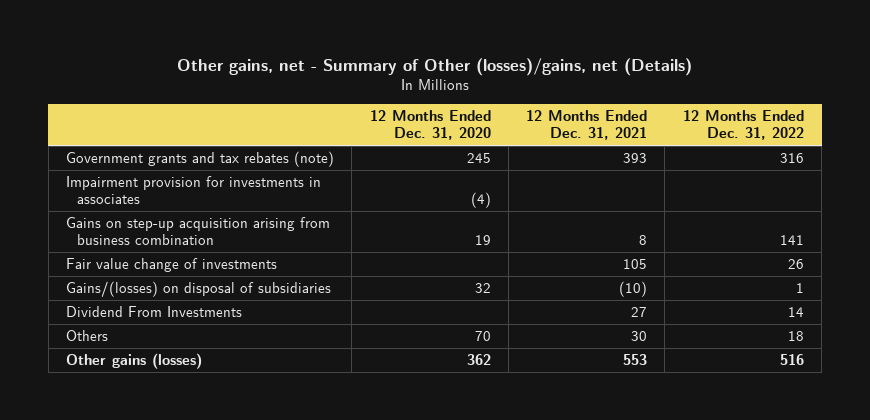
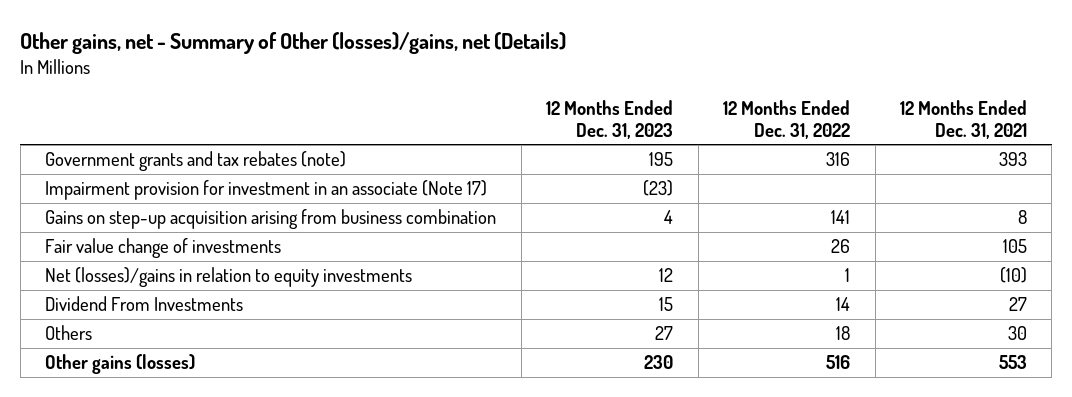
- | 12 Months Ended Dec. 31, 2020 | 12 Months Ended Dec. 31, 2021 | 12 Months Ended Dec. 31, 2022
+ | 12 Months Ended Dec. 31, 2023 | 12 Months Ended Dec. 31, 2022 | 12 Months Ended Dec. 31, 2021
- Impairment provision for investments in associates | (4) | |
+ Impairment provision for investment in an associate (Note 17) | (23) | |
- Gains/(losses) on disposal of subsidiaries | 32 | (10) | 1
+ Net (losses)/gains in relation to equity investments | 12 | 1 | (10)

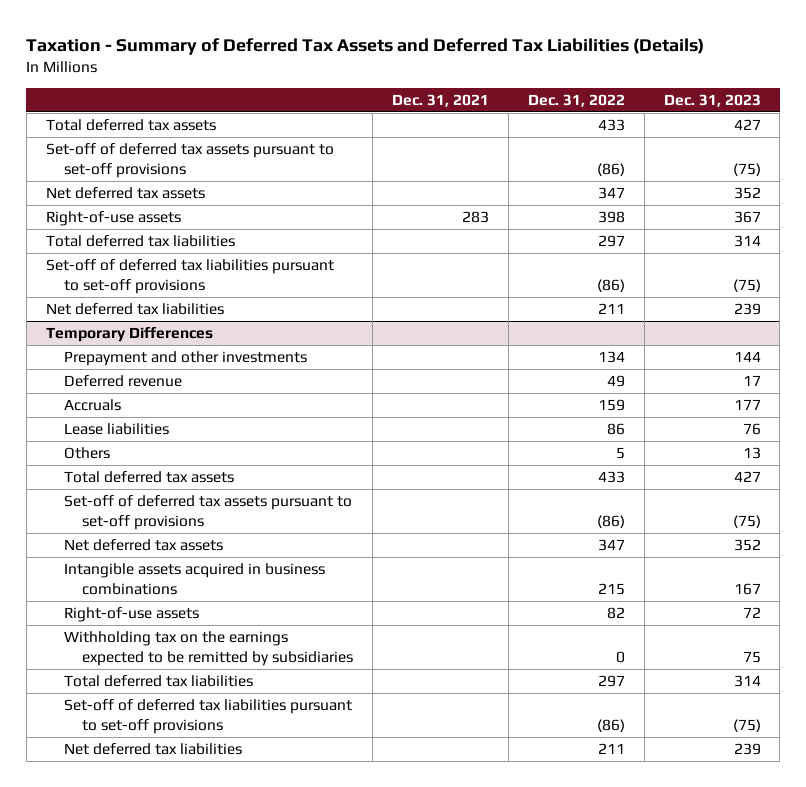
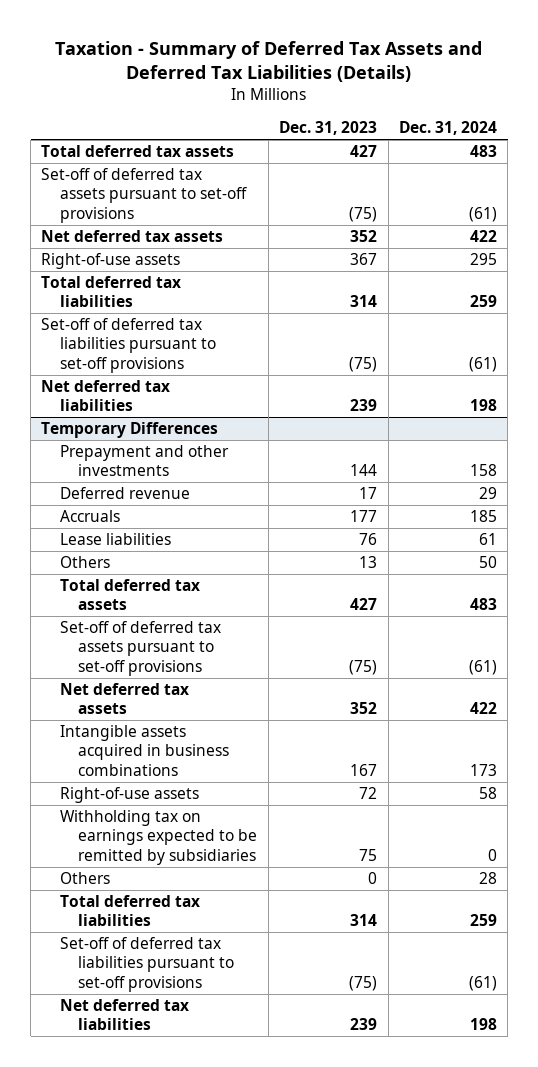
- | Dec. 31, 2021 | Dec. 31, 2022 | Dec. 31, 2023
+ | Dec. 31, 2023 | Dec. 31, 2024
@ Temporary Differences
- Withholding tax on the earnings expected to be remitted by subsidiaries | | 0 | 75
+ Withholding tax on earnings expected to be remitted by subsidiaries | 75 | 0
+ Others | 0 | 28

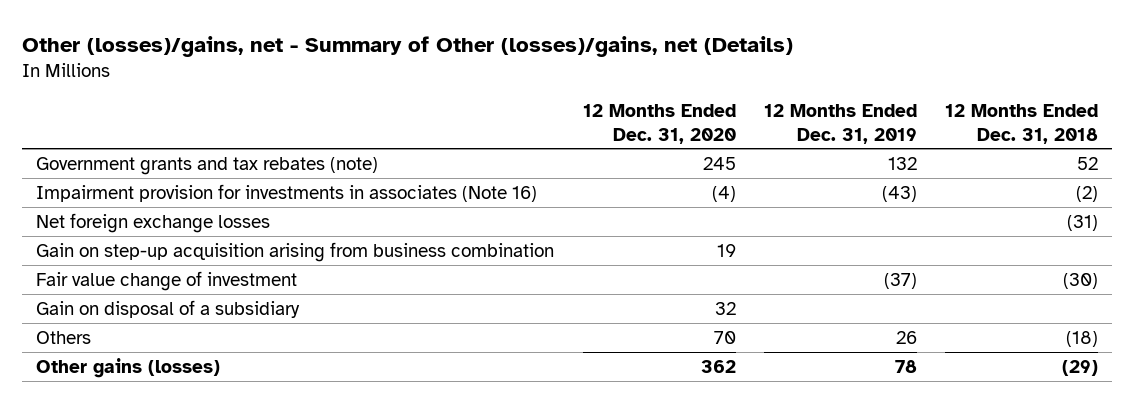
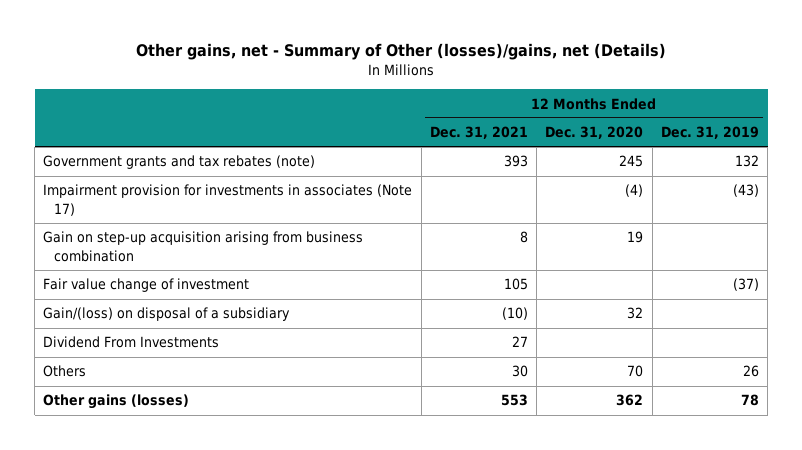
- Other (losses)/gains, net - Summary of Other (losses)/gains, net (Details)
+ Other gains, net - Summary of Other (losses)/gains, net (Details)
- | 12 Months Ended Dec. 31, 2020 | 12 Months Ended Dec. 31, 2019 | 12 Months Ended Dec. 31, 2018
+ | 12 Months Ended Dec. 31, 2021 | 12 Months Ended Dec. 31, 2020 | 12 Months Ended Dec. 31, 2019
- Impairment provision for investments in associates (Note 16) | (4) | (43) | (2)
- Net foreign exchange losses | | | (31)
+ Impairment provision for investments in associates (Note 17) | | (4) | (43)
- Gain on disposal of a subsidiary | 32 | |
+ Gain/(loss) on disposal of a subsidiary | (10) | 32 |
+ Dividend From Investments | 27 | |

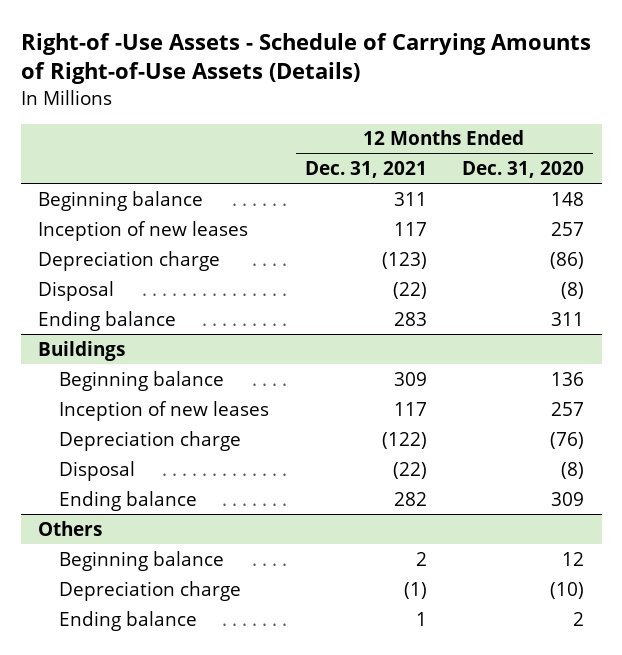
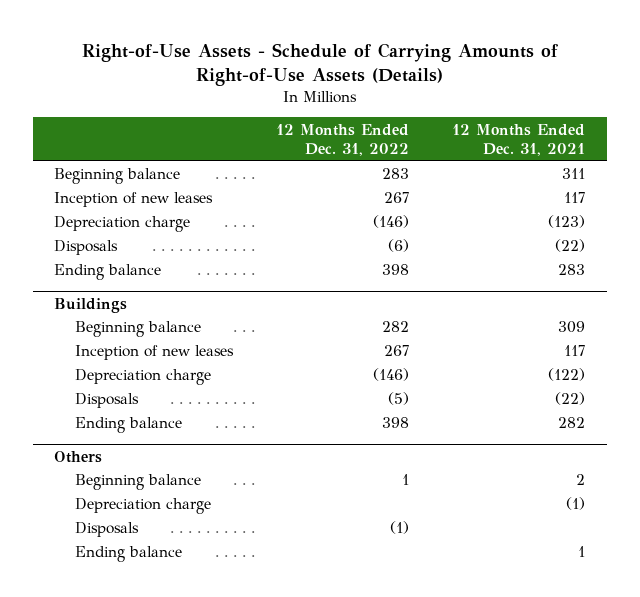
- Right-of -Use Assets - Schedule of Carrying Amounts of Right-of-Use Assets (Details)
+ Right-of-Use Assets - Schedule of Carrying Amounts of Right-of-Use Assets (Details)
- | 12 Months Ended Dec. 31, 2021 | 12 Months Ended Dec. 31, 2020
+ | 12 Months Ended Dec. 31, 2022 | 12 Months Ended Dec. 31, 2021
- Disposal | (22) | (8)
+ Disposals | (6) | (22)
@ Buildings
- Disposal | (22) | (8)
+ Disposals | (5) | (22)
@ Others
+ Disposals | (1) |

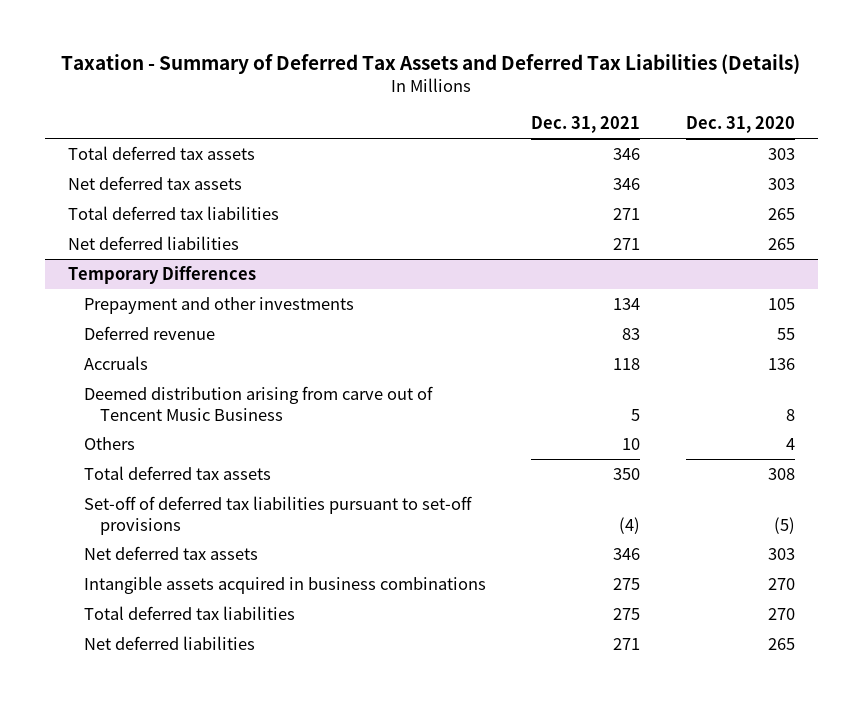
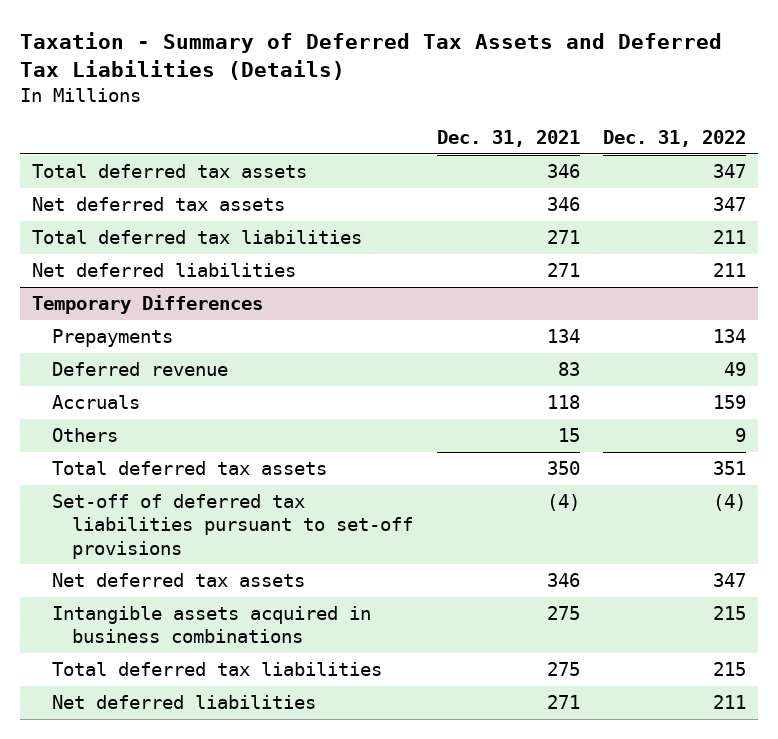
- | Dec. 31, 2021 | Dec. 31, 2020
+ | Dec. 31, 2021 | Dec. 31, 2022
@ Temporary Differences
- Prepayment and other investments | 134 | 105
+ Prepayments | 134 | 134
- Deemed distribution arising from carve out of Tencent Music Business | 5 | 8
- Others | 10 | 4
+ Others | 15 | 9

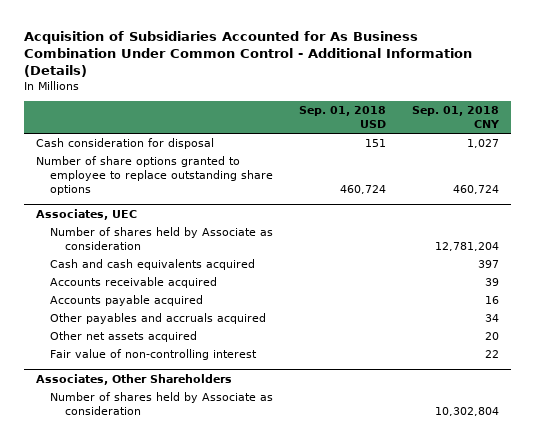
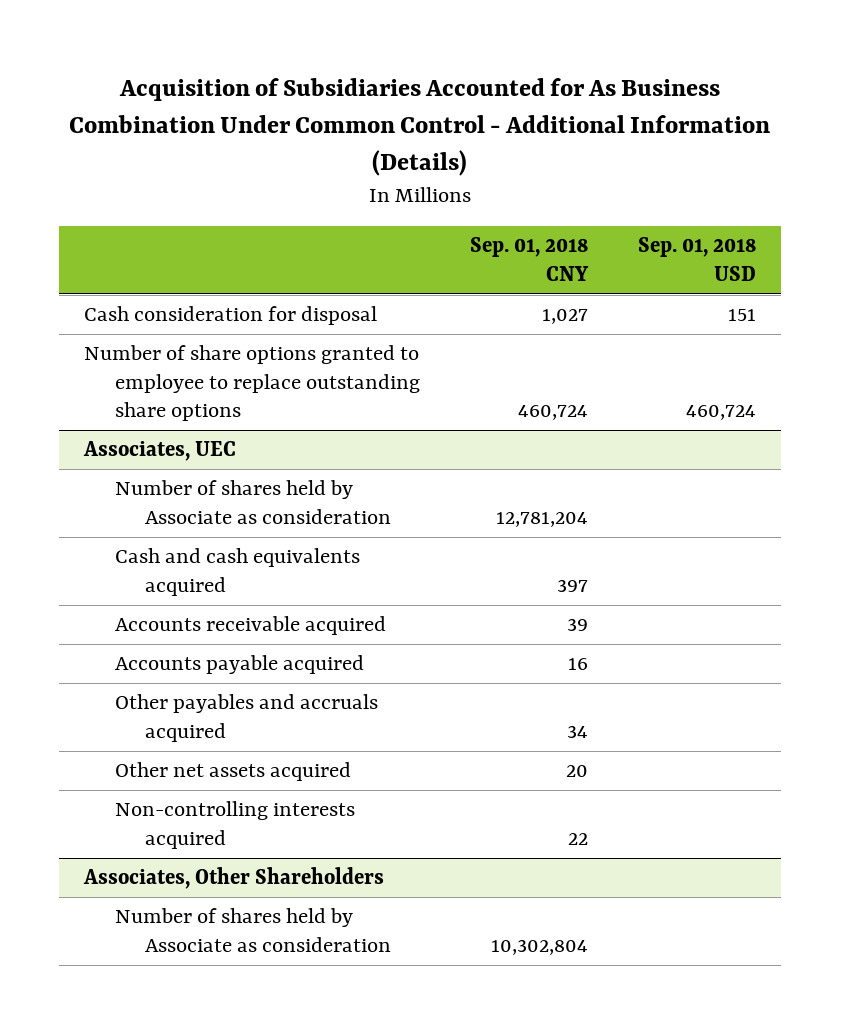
- | Sep. 01, 2018 USD | Sep. 01, 2018 CNY
+ | Sep. 01, 2018 CNY | Sep. 01, 2018 USD
@ Associates, UEC
- Fair value of non-controlling interest | | 22
+ Non-controlling interests acquired | 22 |

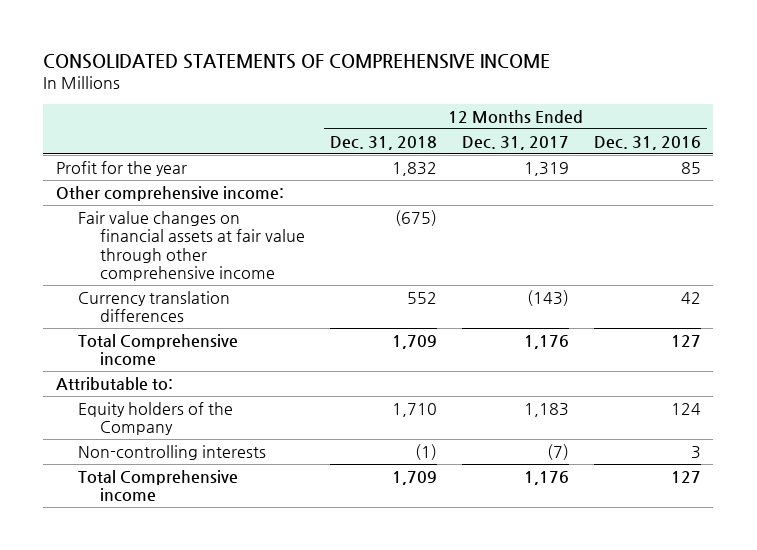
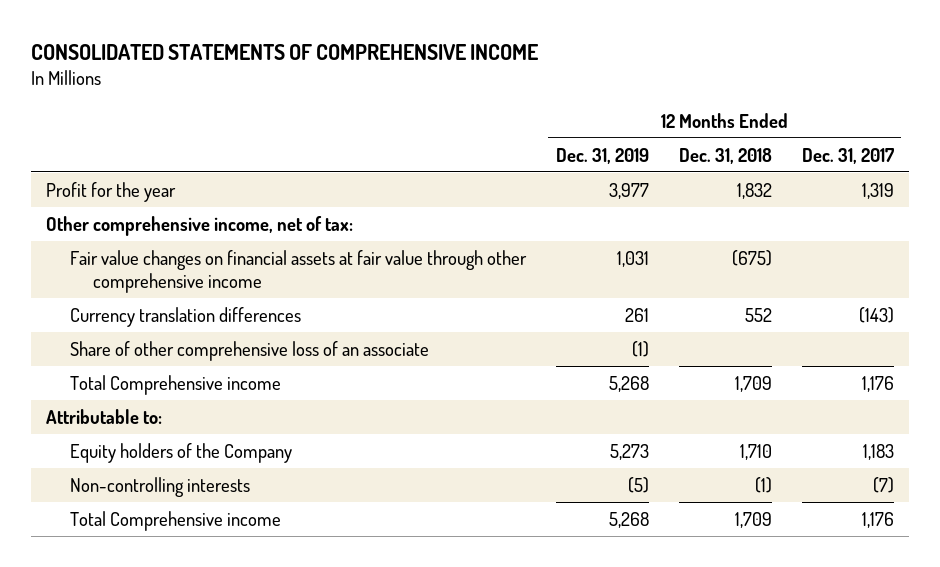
- | 12 Months Ended Dec. 31, 2018 | 12 Months Ended Dec. 31, 2017 | 12 Months Ended Dec. 31, 2016
+ | 12 Months Ended Dec. 31, 2019 | 12 Months Ended Dec. 31, 2018 | 12 Months Ended Dec. 31, 2017
- Other comprehensive income:
+ Other comprehensive income, net of tax:
+ Share of other comprehensive loss of an associate | (1) | |

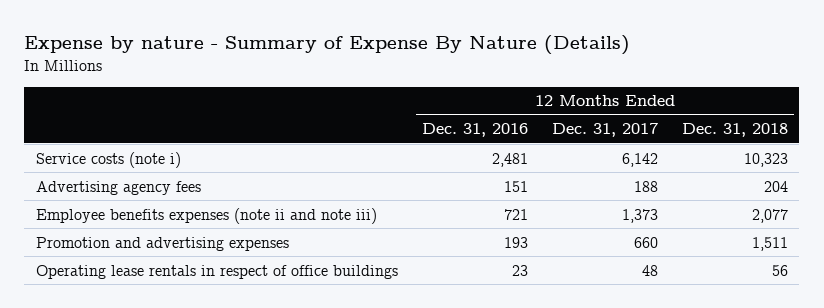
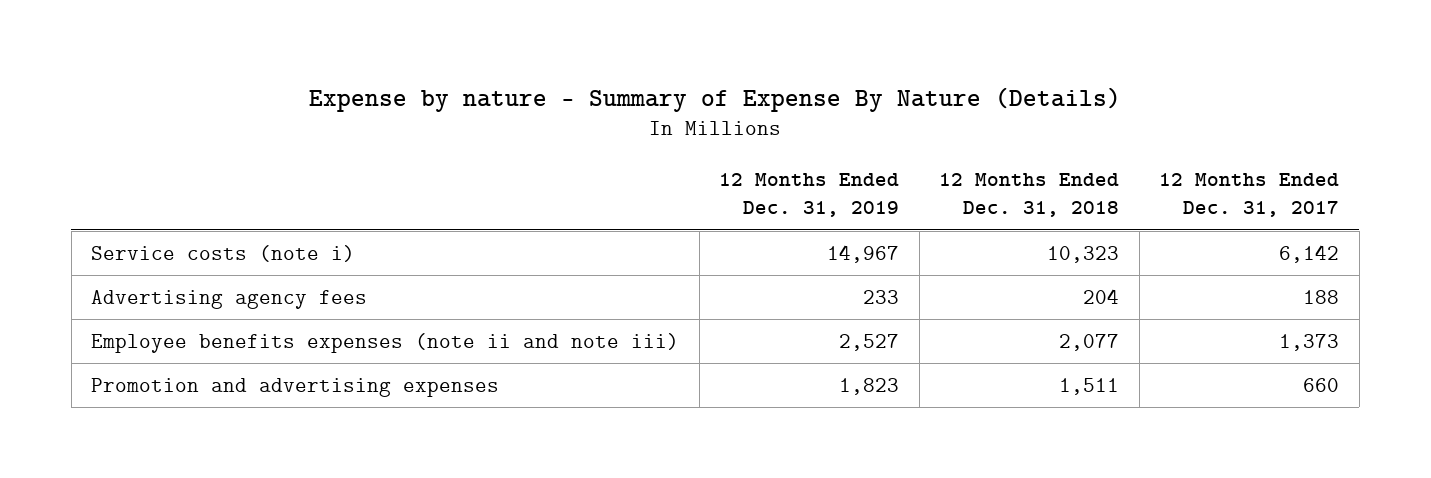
- | 12 Months Ended Dec. 31, 2016 | 12 Months Ended Dec. 31, 2017 | 12 Months Ended Dec. 31, 2018
+ | 12 Months Ended Dec. 31, 2019 | 12 Months Ended Dec. 31, 2018 | 12 Months Ended Dec. 31, 2017
- Operating lease rentals in respect of office buildings | 23 | 48 | 56

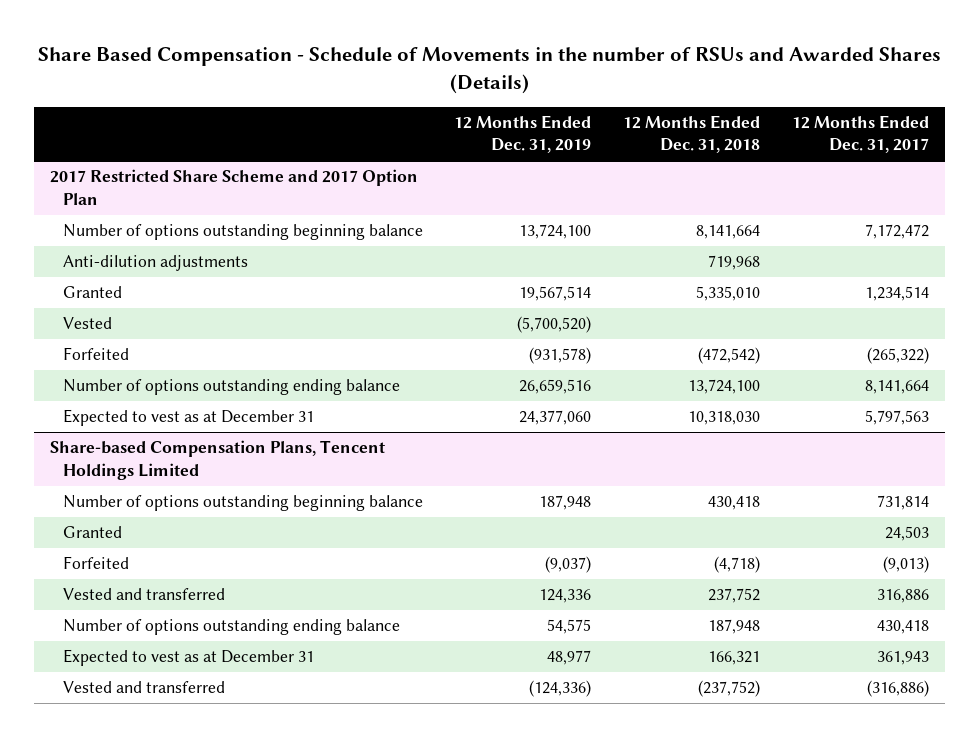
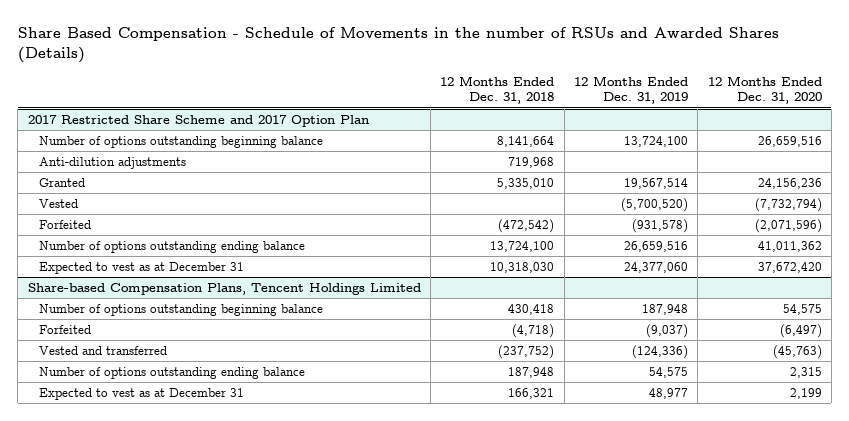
- | 12 Months Ended Dec. 31, 2019 | 12 Months Ended Dec. 31, 2018 | 12 Months Ended Dec. 31, 2017
+ | 12 Months Ended Dec. 31, 2018 | 12 Months Ended Dec. 31, 2019 | 12 Months Ended Dec. 31, 2020
@ Share-based Compensation Plans, Tencent Holdings Limited
- Granted | | | 24,503
- Vested and transferred | 124,336 | 237,752 | 316,886
moved up: Vested and transferred | (237,752) | (124,336) | (45,763)

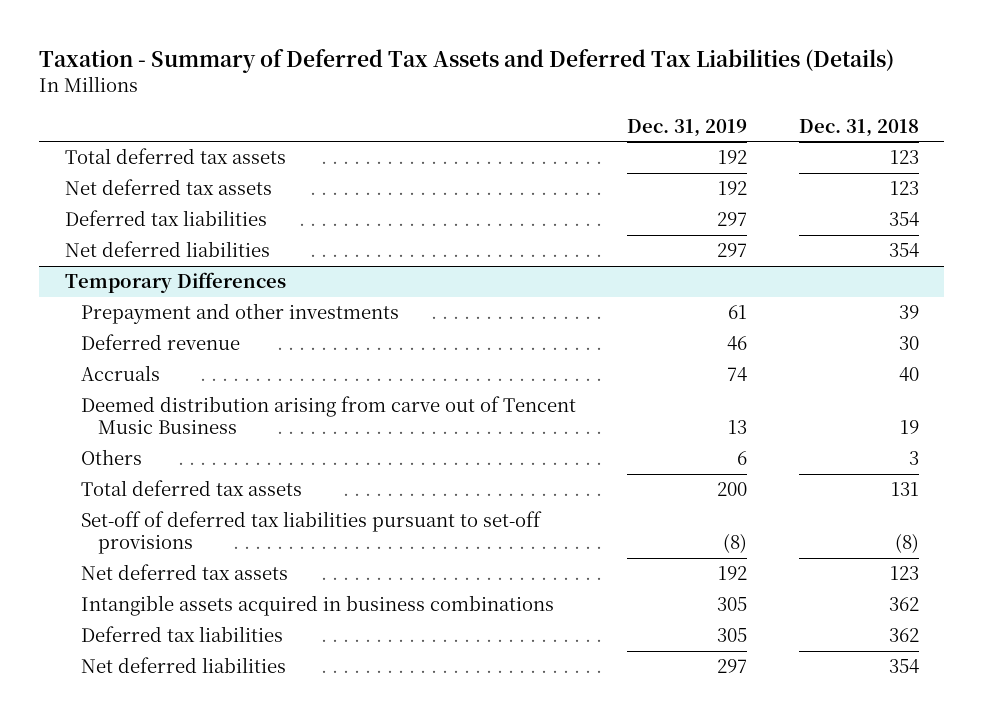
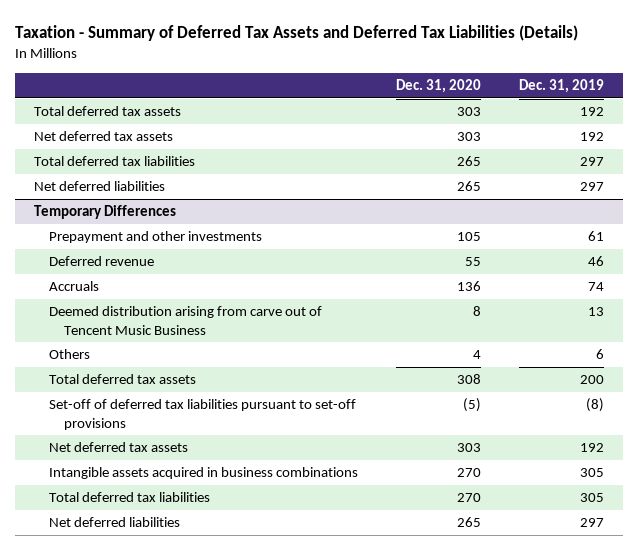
- | Dec. 31, 2019 | Dec. 31, 2018
+ | Dec. 31, 2020 | Dec. 31, 2019
- Deferred tax liabilities | 297 | 354
+ Total deferred tax liabilities | 265 | 297
@ Temporary Differences
- Deferred tax liabilities | 305 | 362
+ Total deferred tax liabilities | 270 | 305

